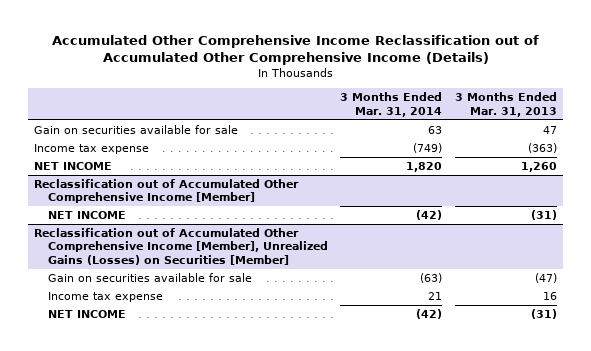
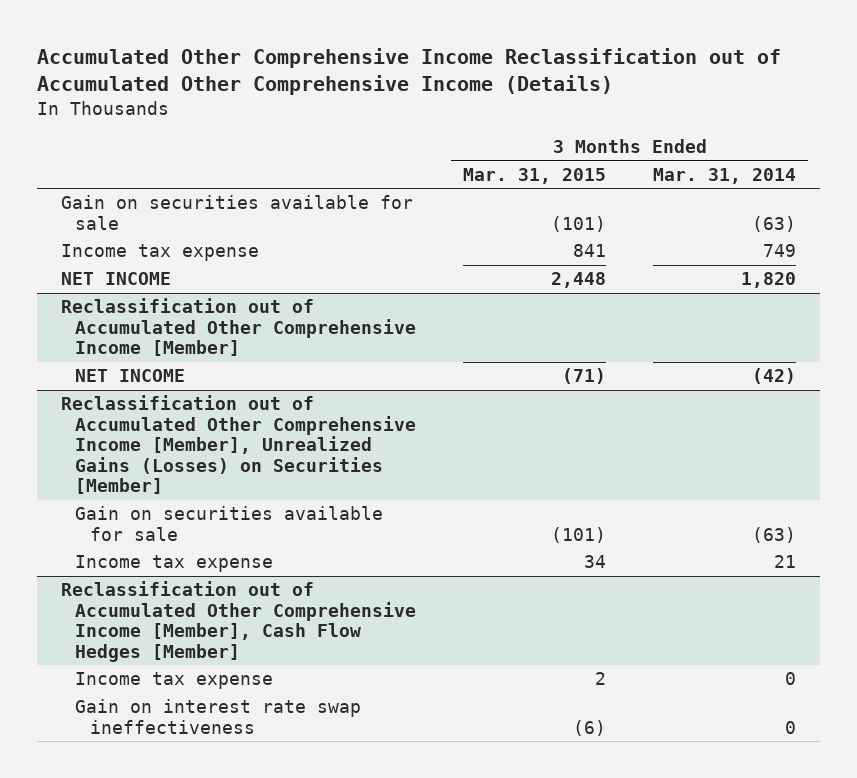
- | 3 Months Ended Mar. 31, 2014 | 3 Months Ended Mar. 31, 2013
+ | 3 Months Ended Mar. 31, 2015 | 3 Months Ended Mar. 31, 2014
- Gain on securities available for sale | 63 | 47
- Income tax expense | (749) | (363)
+ Gain on securities available for sale | (101) | (63)
+ Income tax expense | 841 | 749
@ Reclassification out of Accumulated Other Comprehensive Income [Member], Unrealized Gains (Losses) on Securities [Member]
- NET INCOME | (42) | (31)
+ Reclassification out of Accumulated Other Comprehensive Income [Member], Cash Flow Hedges [Member]
+ Income tax expense | 2 | 0
+ Gain on interest rate swap ineffectiveness | (6) | 0

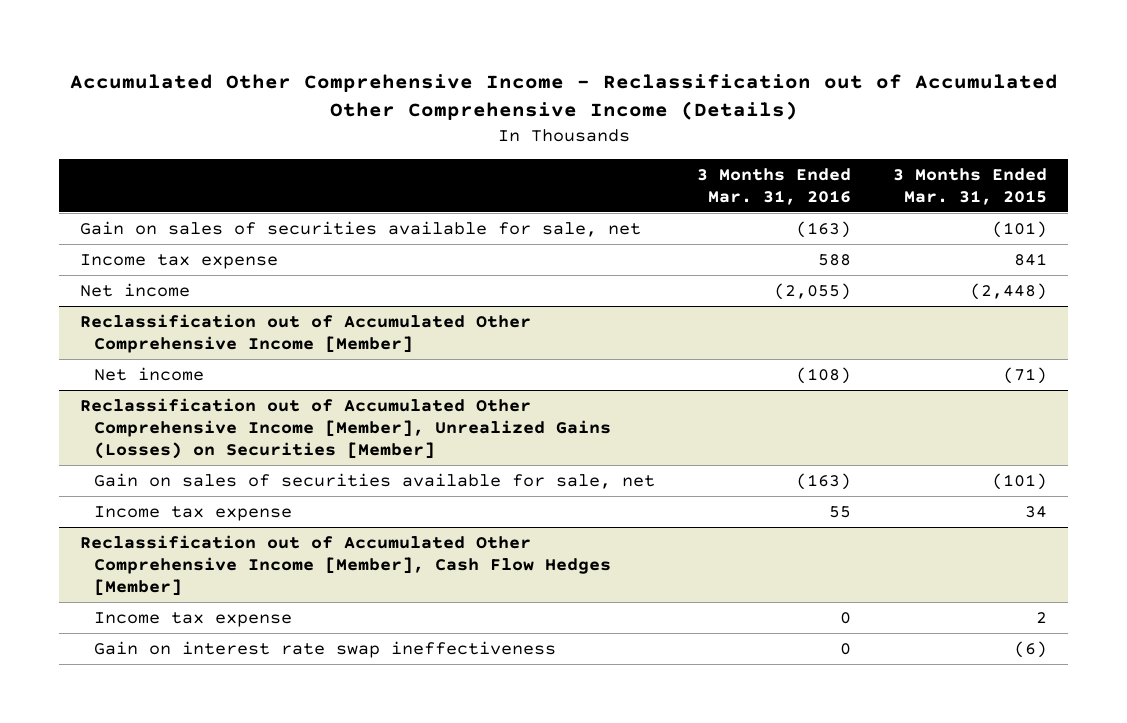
- Accumulated Other Comprehensive Income Reclassification out of Accumulated Other Comprehensive Income (Details)
+ Accumulated Other Comprehensive Income - Reclassification out of Accumulated Other Comprehensive Income (Details)
- | 3 Months Ended Mar. 31, 2015 | 3 Months Ended Mar. 31, 2014
+ | 3 Months Ended Mar. 31, 2016 | 3 Months Ended Mar. 31, 2015
- Gain on securities available for sale | (101) | (63)
+ Gain on sales of securities available for sale, net | (163) | (101)
- NET INCOME | 2,448 | 1,820
+ Net income | (2,055) | (2,448)
@ Reclassification out of Accumulated Other Comprehensive Income [Member]
- NET INCOME | (71) | (42)
+ Net income | (108) | (71)
@ Reclassification out of Accumulated Other Comprehensive Income [Member], Unrealized Gains (Losses) on Securities [Member]
- Gain on securities available for sale | (101) | (63)
+ Gain on sales of securities available for sale, net | (163) | (101)

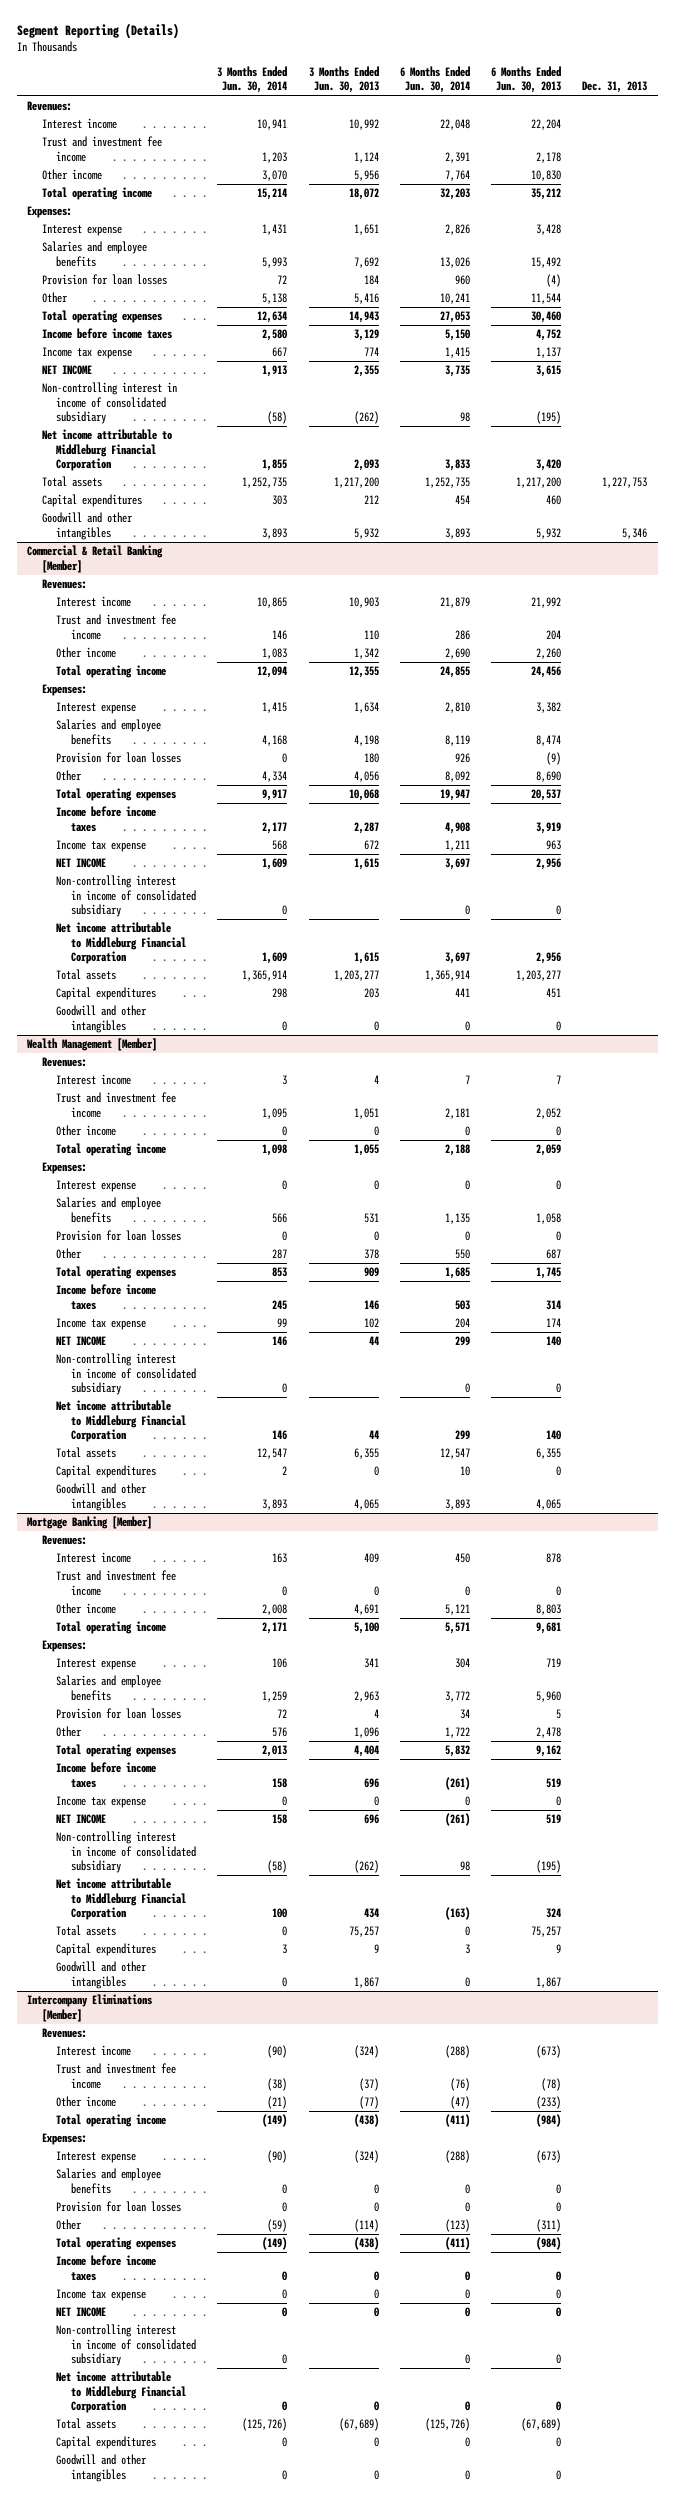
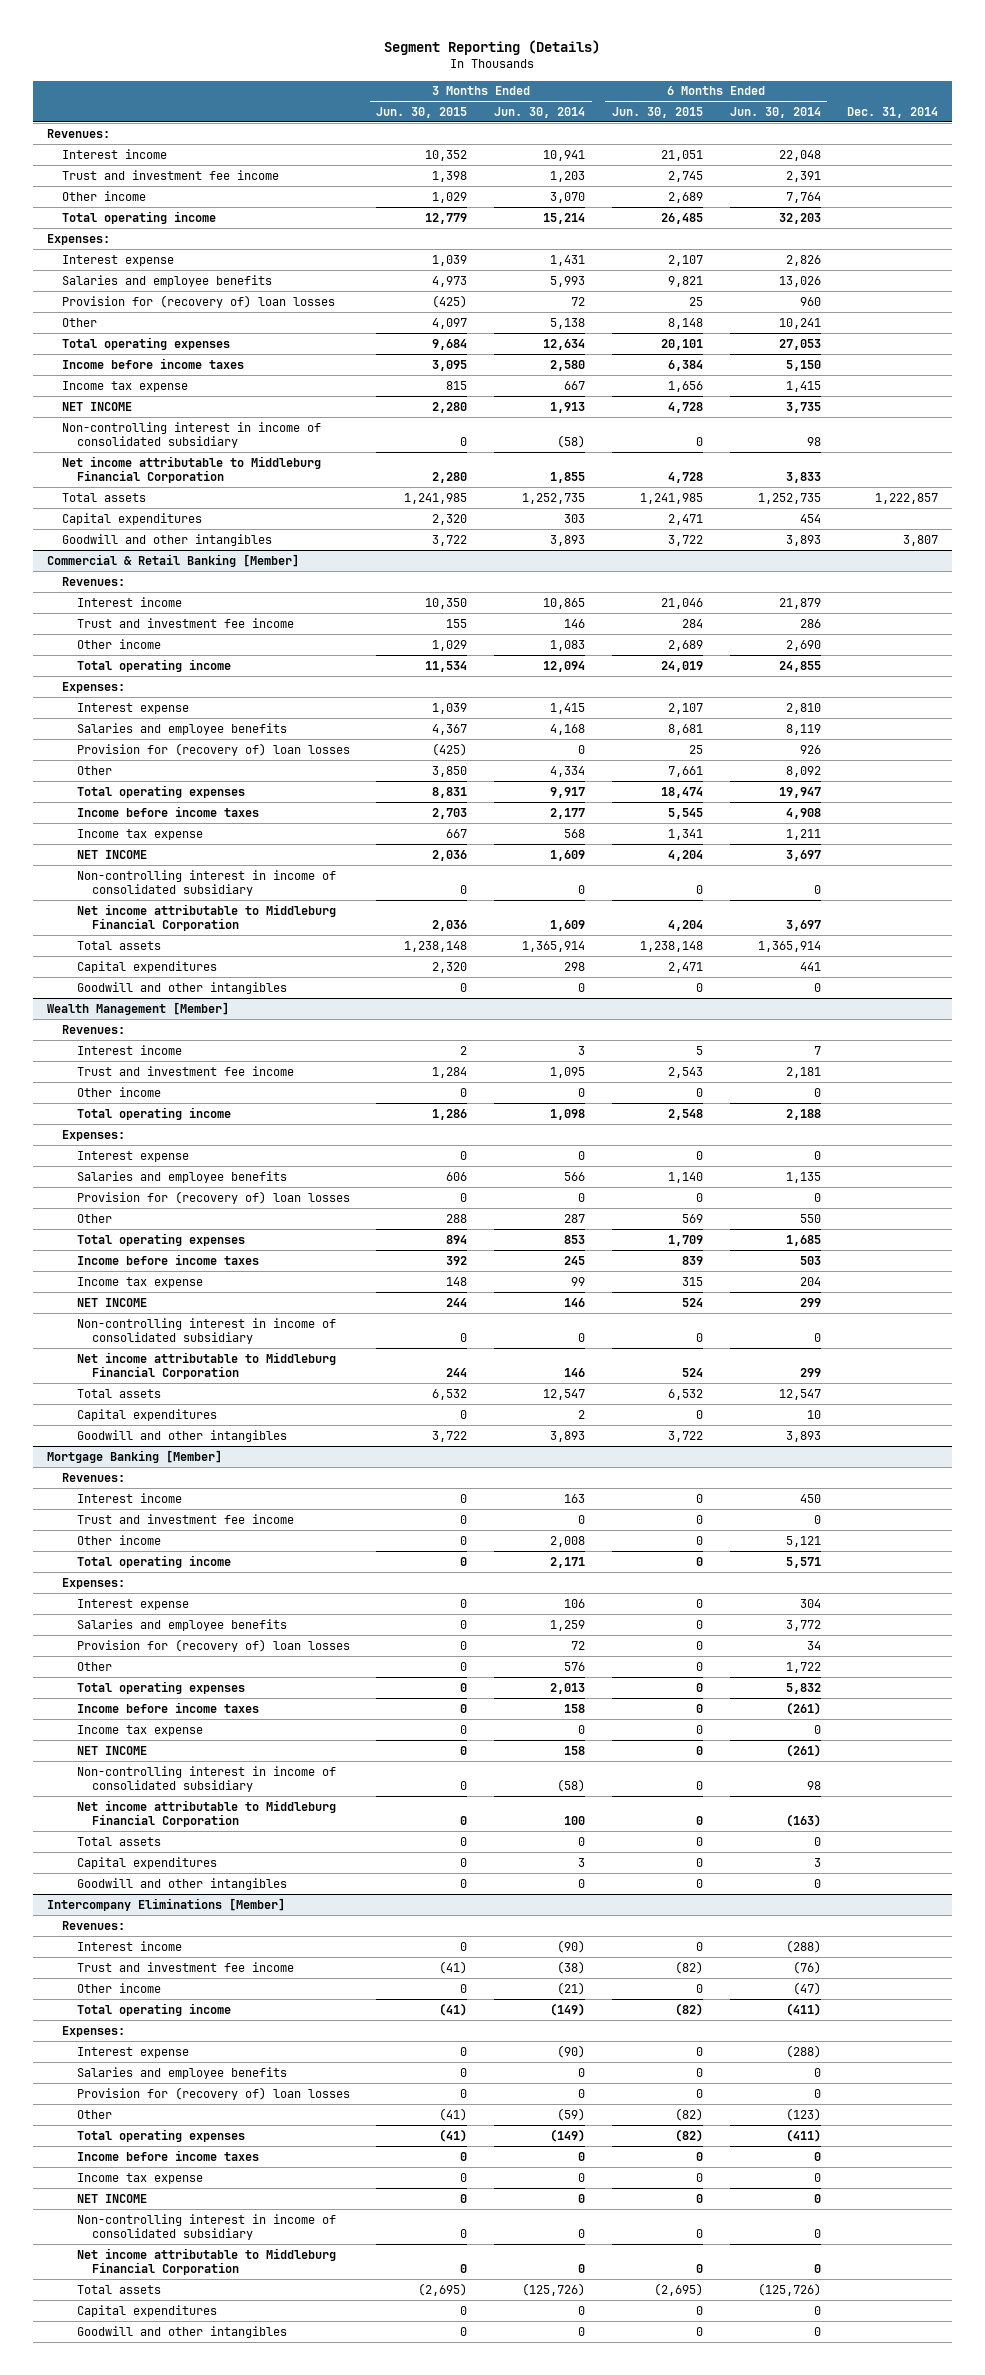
- | 3 Months Ended Jun. 30, 2014 | 3 Months Ended Jun. 30, 2013 | 6 Months Ended Jun. 30, 2014 | 6 Months Ended Jun. 30, 2013 | Dec. 31, 2013
+ | 3 Months Ended Jun. 30, 2015 | 3 Months Ended Jun. 30, 2014 | 6 Months Ended Jun. 30, 2015 | 6 Months Ended Jun. 30, 2014 | Dec. 31, 2014
- Provision for loan losses | 72 | 184 | 960 | (4) |
+ Provision for (recovery of) loan losses | (425) | 72 | 25 | 960 |
@ Commercial & Retail Banking [Member]
- Provision for loan losses | 0 | 180 | 926 | (9) |
+ Provision for (recovery of) loan losses | (425) | 0 | 25 | 926 |
@ Wealth Management [Member]
- Provision for loan losses | 0 | 0 | 0 | 0 |
+ Provision for (recovery of) loan losses | 0 | 0 | 0 | 0 |
@ Mortgage Banking [Member]
- Provision for loan losses | 72 | 4 | 34 | 5 |
+ Provision for (recovery of) loan losses | 0 | 72 | 0 | 34 |
@ Intercompany Eliminations [Member]
- Provision for loan losses | 0 | 0 | 0 | 0 |
+ Provision for (recovery of) loan losses | 0 | 0 | 0 | 0 |

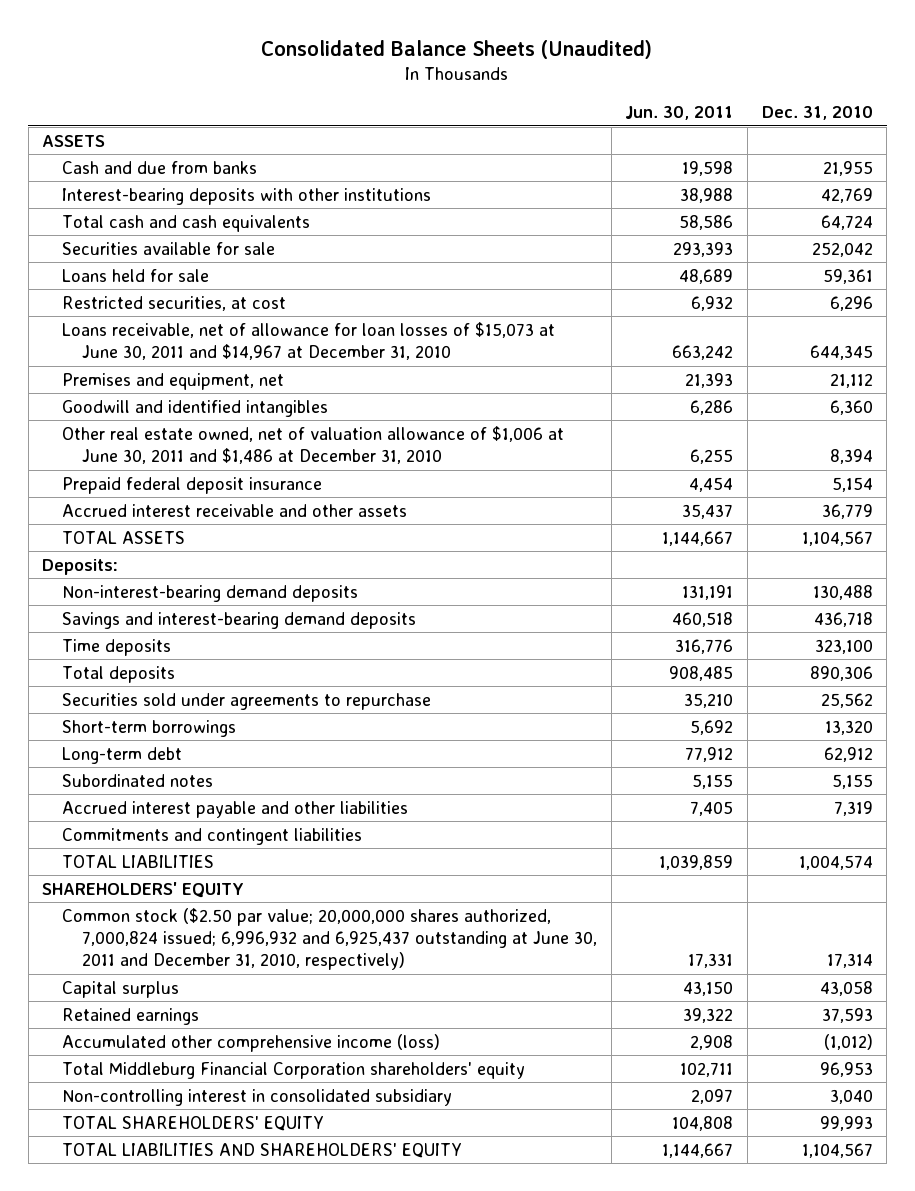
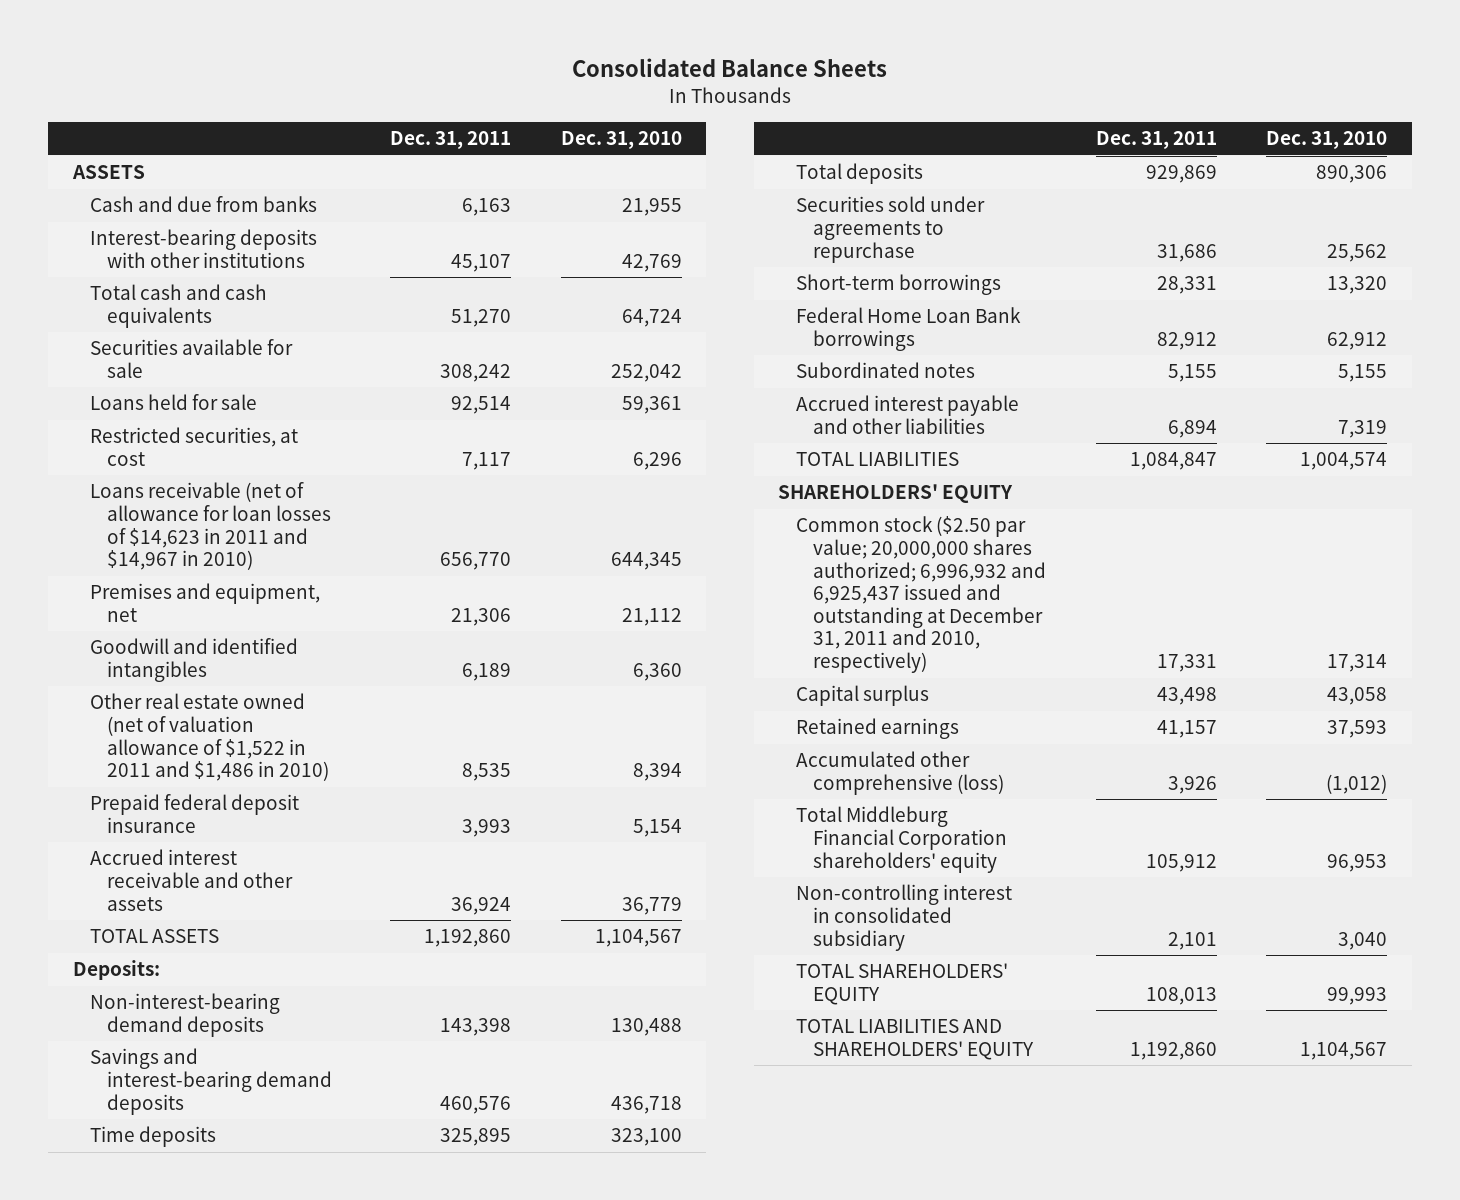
- Consolidated Balance Sheets (Unaudited)
+ Consolidated Balance Sheets
- | Jun. 30, 2011 | Dec. 31, 2010
+ | Dec. 31, 2011 | Dec. 31, 2010
- Loans receivable, net of allowance for loan losses of $15,073 at June 30, 2011 and $14,967 at December 31, 2010 | 663,242 | 644,345
+ Loans receivable (net of allowance for loan losses of $14,623 in 2011 and $14,967 in 2010) | 656,770 | 644,345
- Other real estate owned, net of valuation allowance of $1,006 at June 30, 2011 and $1,486 at December 31, 2010 | 6,255 | 8,394
+ Other real estate owned (net of valuation allowance of $1,522 in 2011 and $1,486 in 2010) | 8,535 | 8,394
- Long-term debt | 77,912 | 62,912
+ Federal Home Loan Bank borrowings | 82,912 | 62,912
- Commitments and contingent liabilities
- Common stock ($2.50 par value; 20,000,000 shares authorized, 7,000,824 issued; 6,996,932 and 6,925,437 outstanding at June 30, 2011 and December 31, 2010, respectively) | 17,331 | 17,314
+ Common stock ($2.50 par value; 20,000,000 shares authorized; 6,996,932 and 6,925,437 issued and outstanding at December 31, 2011 and 2010, respectively) | 17,331 | 17,314
- Accumulated other comprehensive income (loss) | 2,908 | (1,012)
+ Accumulated other comprehensive (loss) | 3,926 | (1,012)

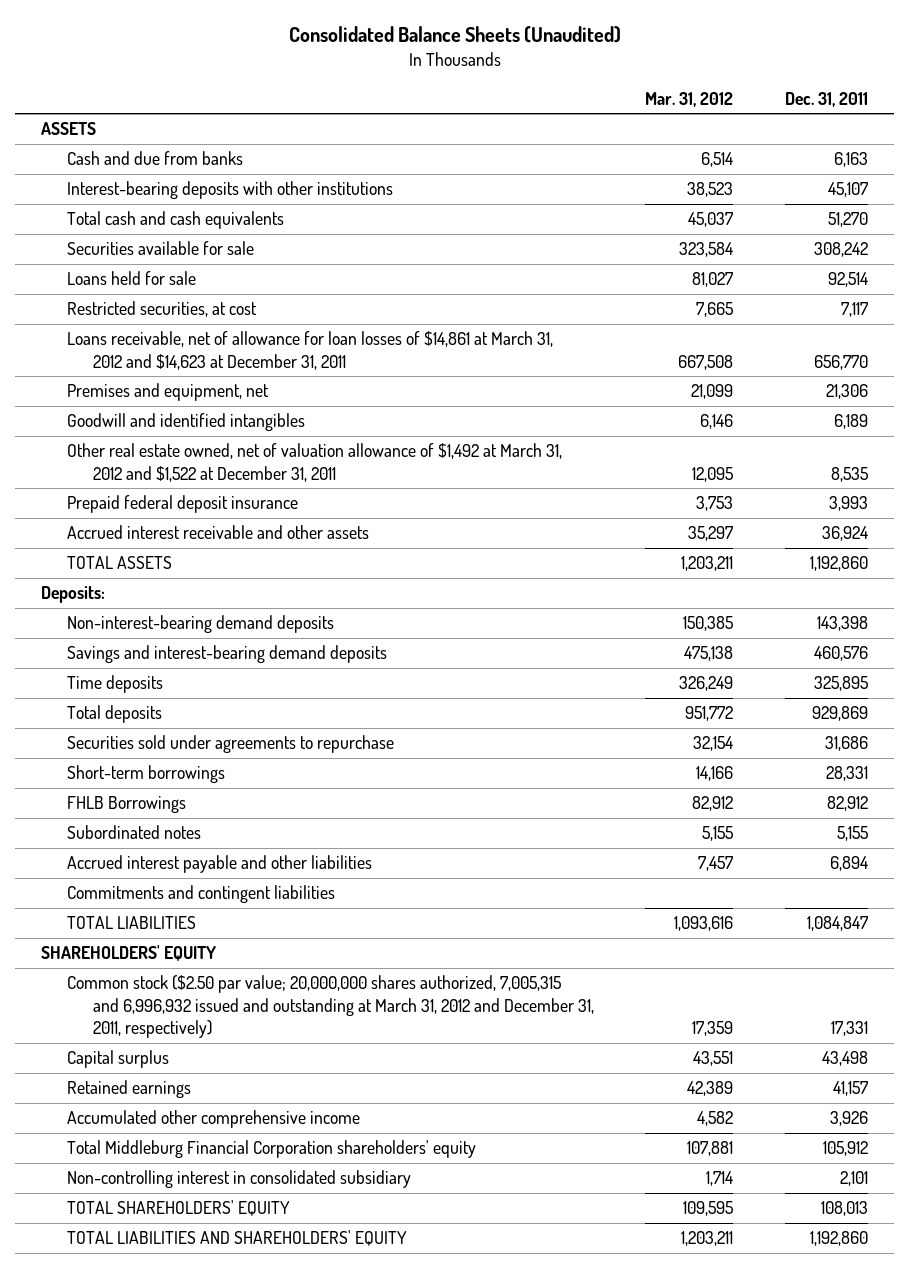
- Consolidated Balance Sheets
+ Consolidated Balance Sheets (Unaudited)
- | Dec. 31, 2011 | Dec. 31, 2010
+ | Mar. 31, 2012 | Dec. 31, 2011
- Loans receivable (net of allowance for loan losses of $14,623 in 2011 and $14,967 in 2010) | 656,770 | 644,345
+ Loans receivable, net of allowance for loan losses of $14,861 at March 31, 2012 and $14,623 at December 31, 2011 | 667,508 | 656,770
- Other real estate owned (net of valuation allowance of $1,522 in 2011 and $1,486 in 2010) | 8,535 | 8,394
+ Other real estate owned, net of valuation allowance of $1,492 at March 31, 2012 and $1,522 at December 31, 2011 | 12,095 | 8,535
- Federal Home Loan Bank borrowings | 82,912 | 62,912
+ FHLB Borrowings | 82,912 | 82,912
+ Commitments and contingent liabilities
- Common stock ($2.50 par value; 20,000,000 shares authorized; 6,996,932 and 6,925,437 issued and outstanding at December 31, 2011 and 2010, respectively) | 17,331 | 17,314
+ Common stock ($2.50 par value; 20,000,000 shares authorized, 7,005,315 and 6,996,932 issued and outstanding at March 31, 2012 and December 31, 2011, respectively) | 17,359 | 17,331
- Accumulated other comprehensive (loss) | 3,926 | (1,012)
+ Accumulated other comprehensive income | 4,582 | 3,926

